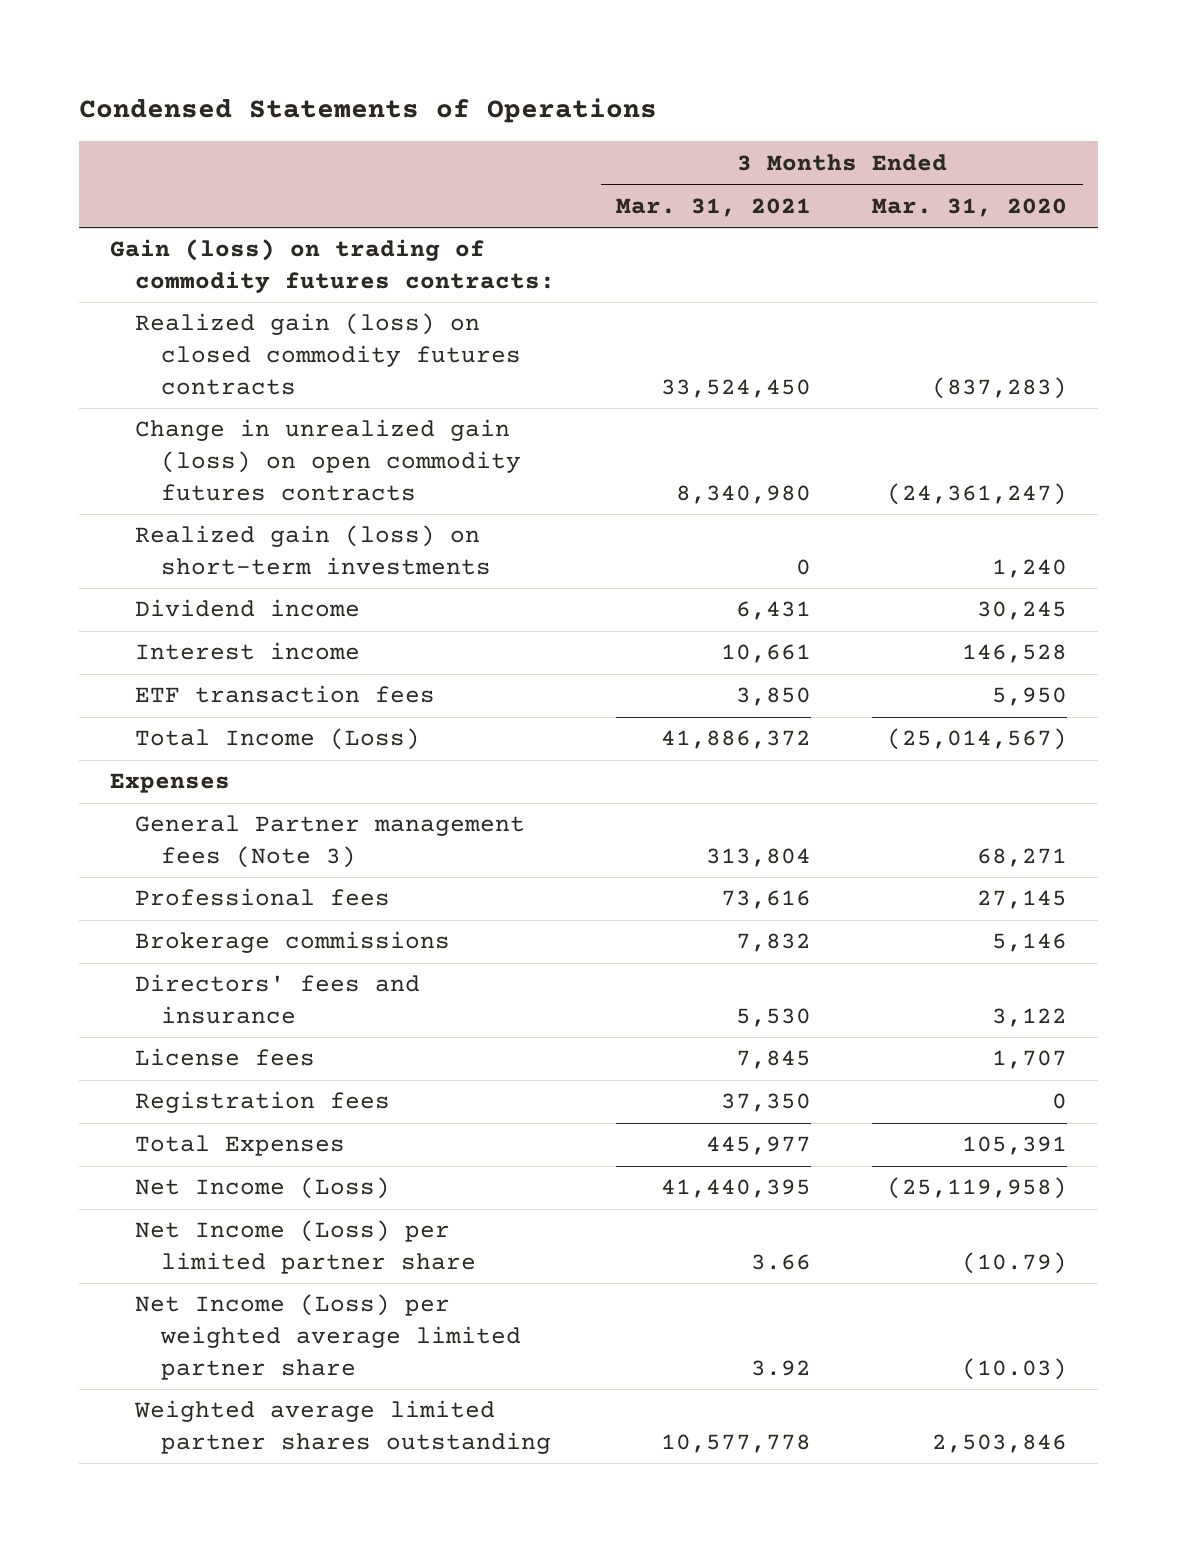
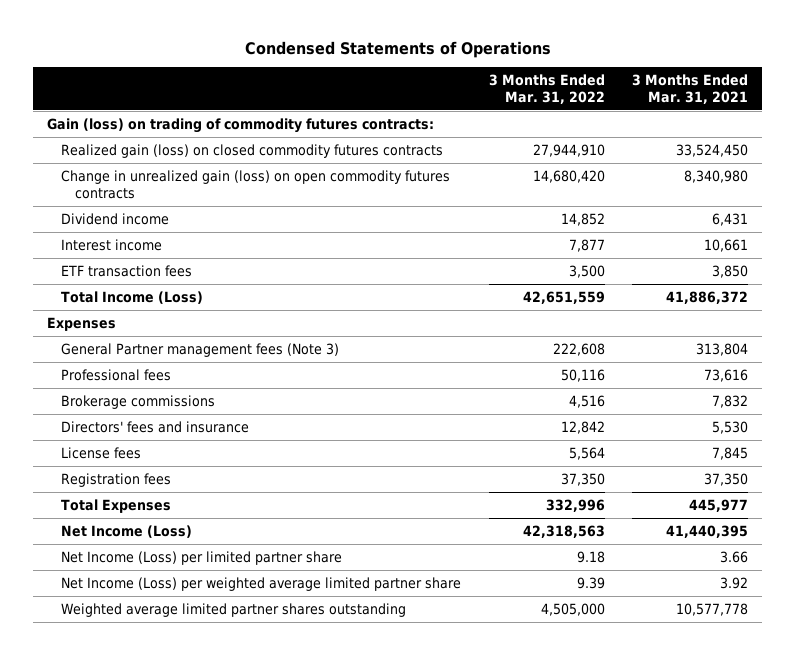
- | 3 Months Ended Mar. 31, 2021 | 3 Months Ended Mar. 31, 2020
+ | 3 Months Ended Mar. 31, 2022 | 3 Months Ended Mar. 31, 2021
- Realized gain (loss) on short-term investments | 0 | 1,240

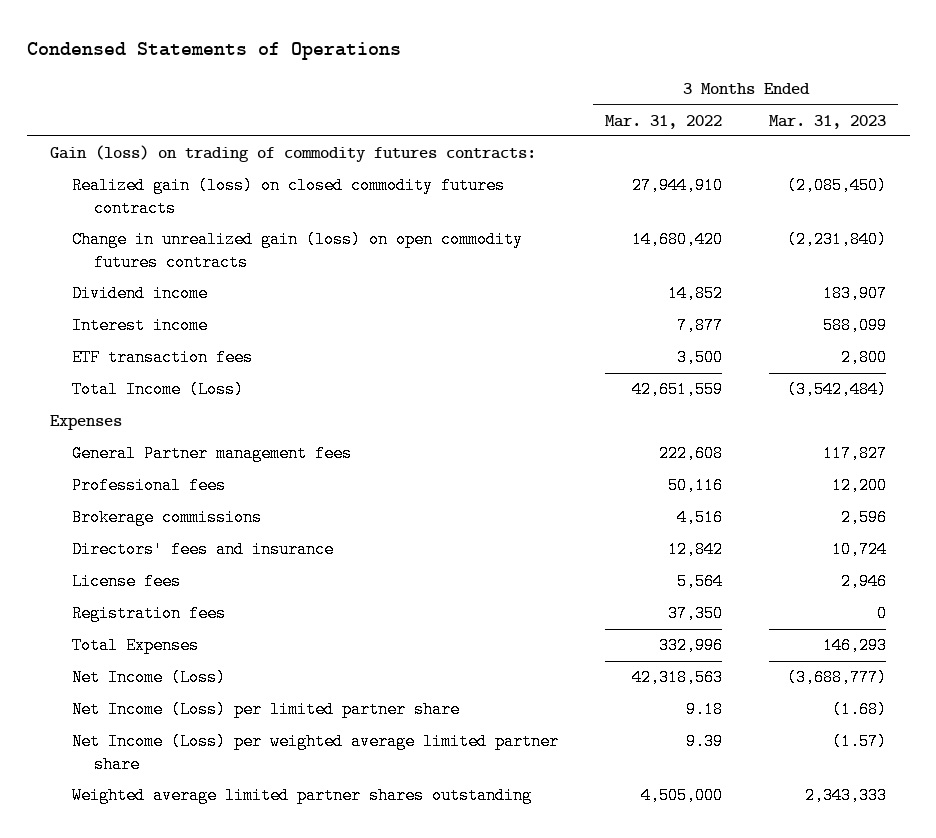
- | 3 Months Ended Mar. 31, 2022 | 3 Months Ended Mar. 31, 2021
+ | 3 Months Ended Mar. 31, 2022 | 3 Months Ended Mar. 31, 2023
- General Partner management fees (Note 3) | 222,608 | 313,804
+ General Partner management fees | 222,608 | 117,827

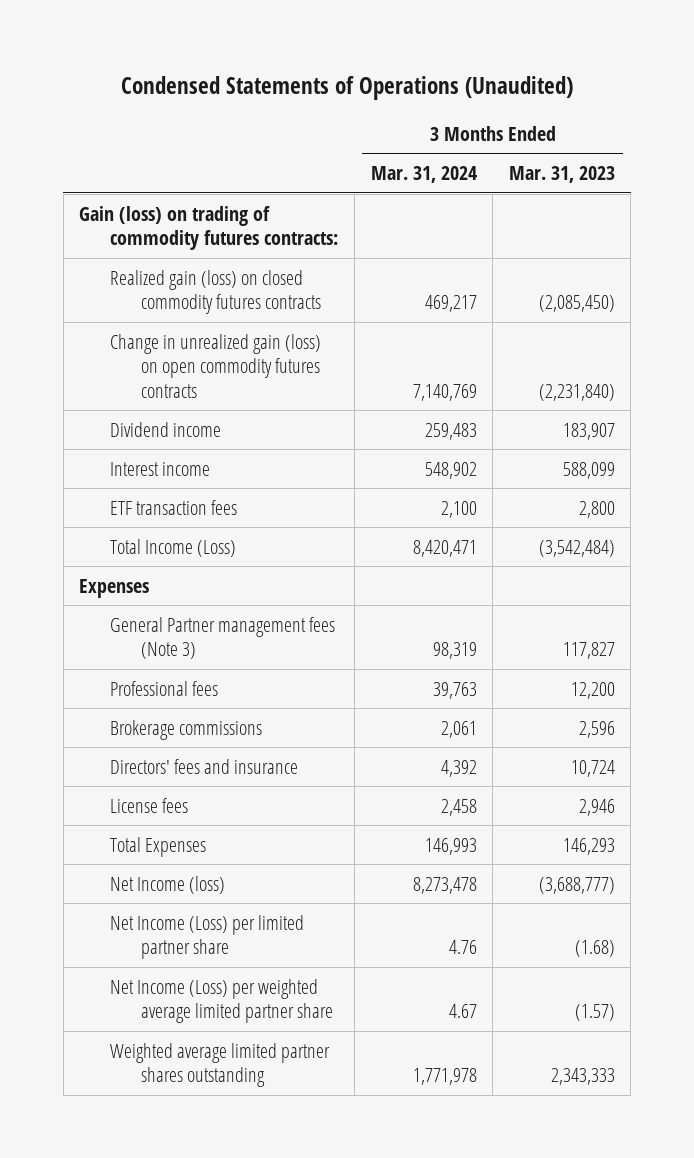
- Condensed Statements of Operations
+ Condensed Statements of Operations (Unaudited)
- | 3 Months Ended Mar. 31, 2022 | 3 Months Ended Mar. 31, 2023
+ | 3 Months Ended Mar. 31, 2024 | 3 Months Ended Mar. 31, 2023
- General Partner management fees | 222,608 | 117,827
+ General Partner management fees (Note 3) | 98,319 | 117,827
- Registration fees | 37,350 | 0
- Net Income (Loss) | 42,318,563 | (3,688,777)
+ Net Income (loss) | 8,273,478 | (3,688,777)

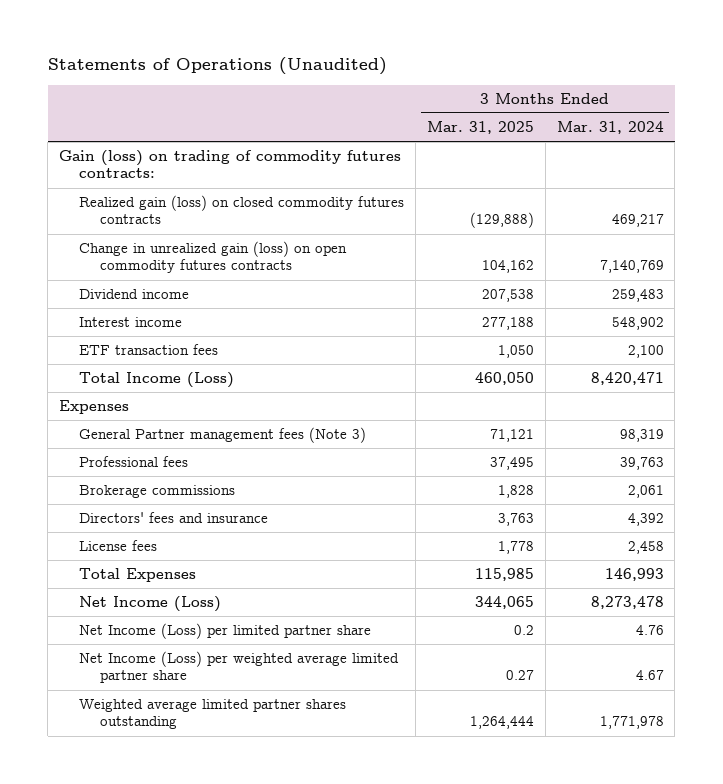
- Condensed Statements of Operations (Unaudited)
+ Statements of Operations (Unaudited)
- | 3 Months Ended Mar. 31, 2024 | 3 Months Ended Mar. 31, 2023
+ | 3 Months Ended Mar. 31, 2025 | 3 Months Ended Mar. 31, 2024
- Net Income (loss) | 8,273,478 | (3,688,777)
+ Net Income (Loss) | 344,065 | 8,273,478

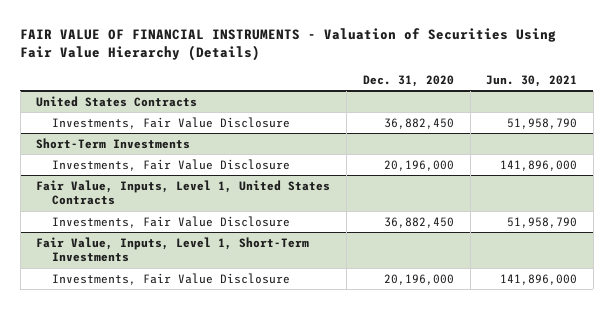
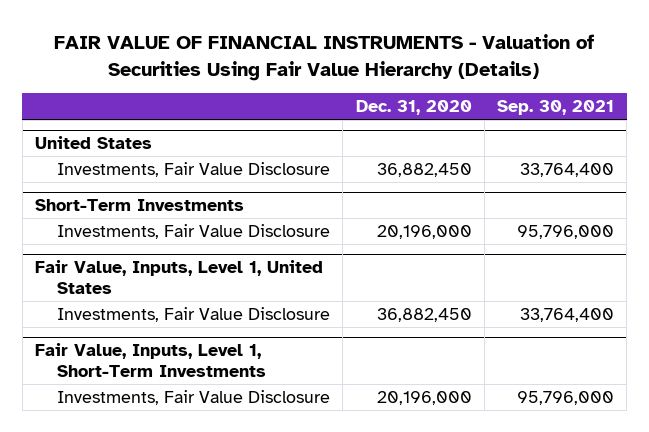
- | Dec. 31, 2020 | Jun. 30, 2021
+ | Dec. 31, 2020 | Sep. 30, 2021
- United States Contracts
+ United States
- Fair Value, Inputs, Level 1, United States Contracts
+ Fair Value, Inputs, Level 1, United States

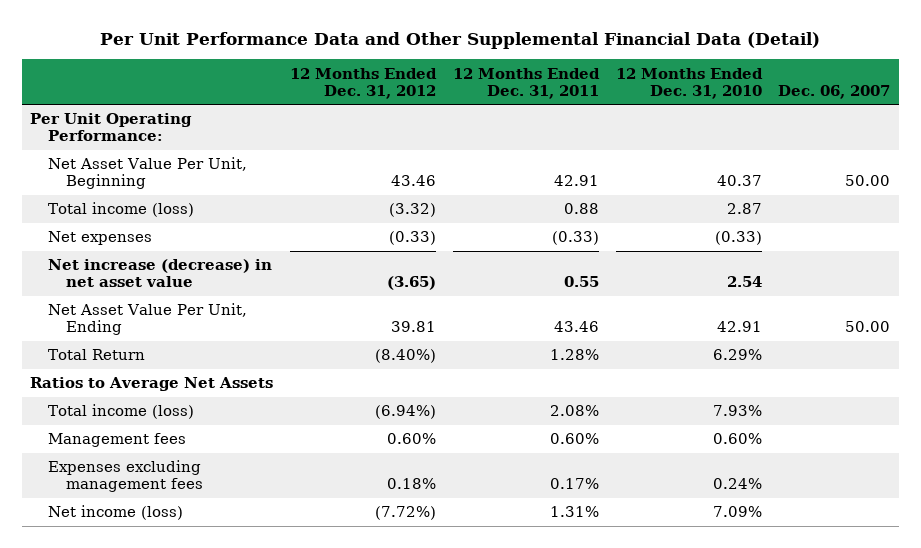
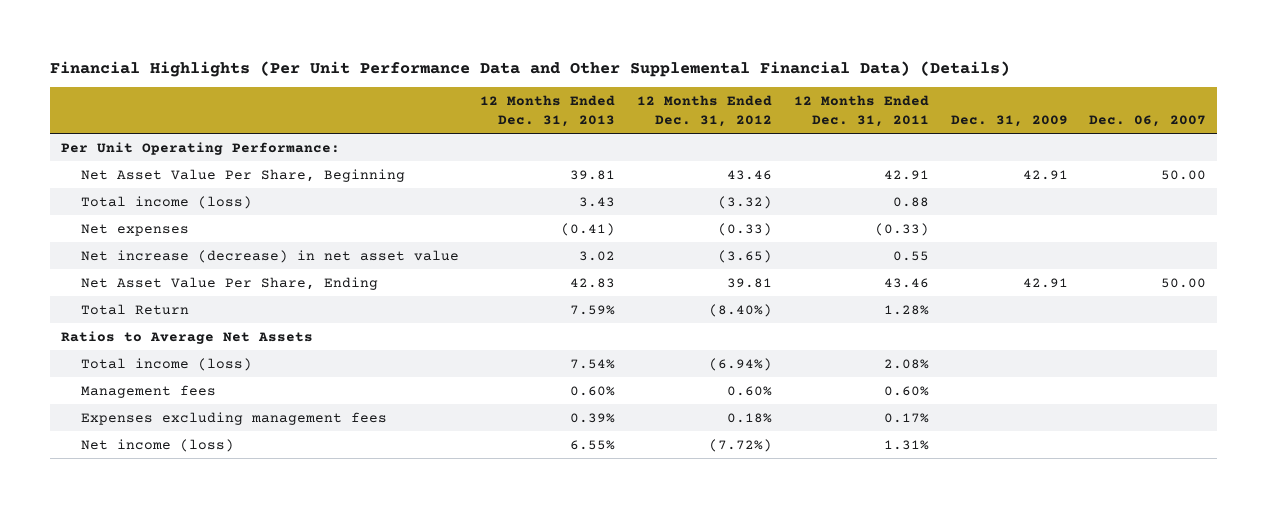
- Per Unit Performance Data and Other Supplemental Financial Data (Detail)
+ Financial Highlights (Per Unit Performance Data and Other Supplemental Financial Data) (Details)
- | 12 Months Ended Dec. 31, 2012 | 12 Months Ended Dec. 31, 2011 | 12 Months Ended Dec. 31, 2010 | Dec. 06, 2007
+ | 12 Months Ended Dec. 31, 2013 | 12 Months Ended Dec. 31, 2012 | 12 Months Ended Dec. 31, 2011 | Dec. 31, 2009 | Dec. 06, 2007
- Net Asset Value Per Unit, Beginning | 43.46 | 42.91 | 40.37 | 50.00
+ Net Asset Value Per Share, Beginning | 39.81 | 43.46 | 42.91 | 42.91 | 50.00
- Net Asset Value Per Unit, Ending | 39.81 | 43.46 | 42.91 | 50.00
+ Net Asset Value Per Share, Ending | 42.83 | 39.81 | 43.46 | 42.91 | 50.00

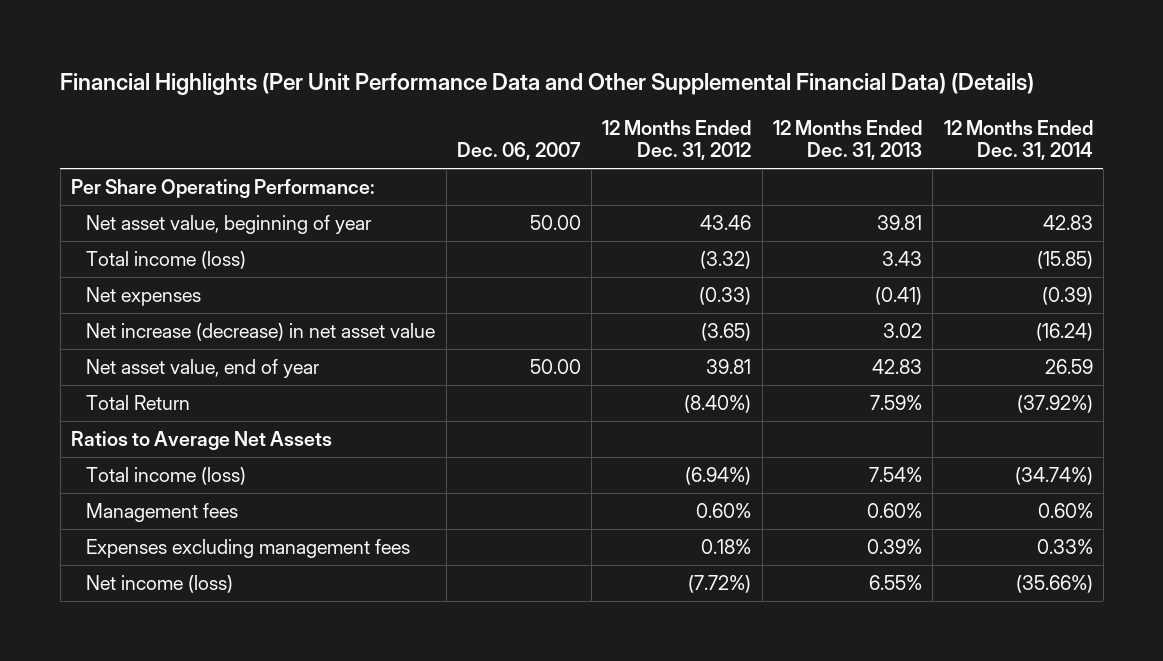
- | 12 Months Ended Dec. 31, 2013 | 12 Months Ended Dec. 31, 2012 | 12 Months Ended Dec. 31, 2011 | Dec. 31, 2009 | Dec. 06, 2007
+ | Dec. 06, 2007 | 12 Months Ended Dec. 31, 2012 | 12 Months Ended Dec. 31, 2013 | 12 Months Ended Dec. 31, 2014
- Per Unit Operating Performance:
- Net Asset Value Per Share, Beginning | 39.81 | 43.46 | 42.91 | 42.91 | 50.00
+ Per Share Operating Performance:
+ Net asset value, beginning of year | 50.00 | 43.46 | 39.81 | 42.83
- Net Asset Value Per Share, Ending | 42.83 | 39.81 | 43.46 | 42.91 | 50.00
+ Net asset value, end of year | 50.00 | 39.81 | 42.83 | 26.59

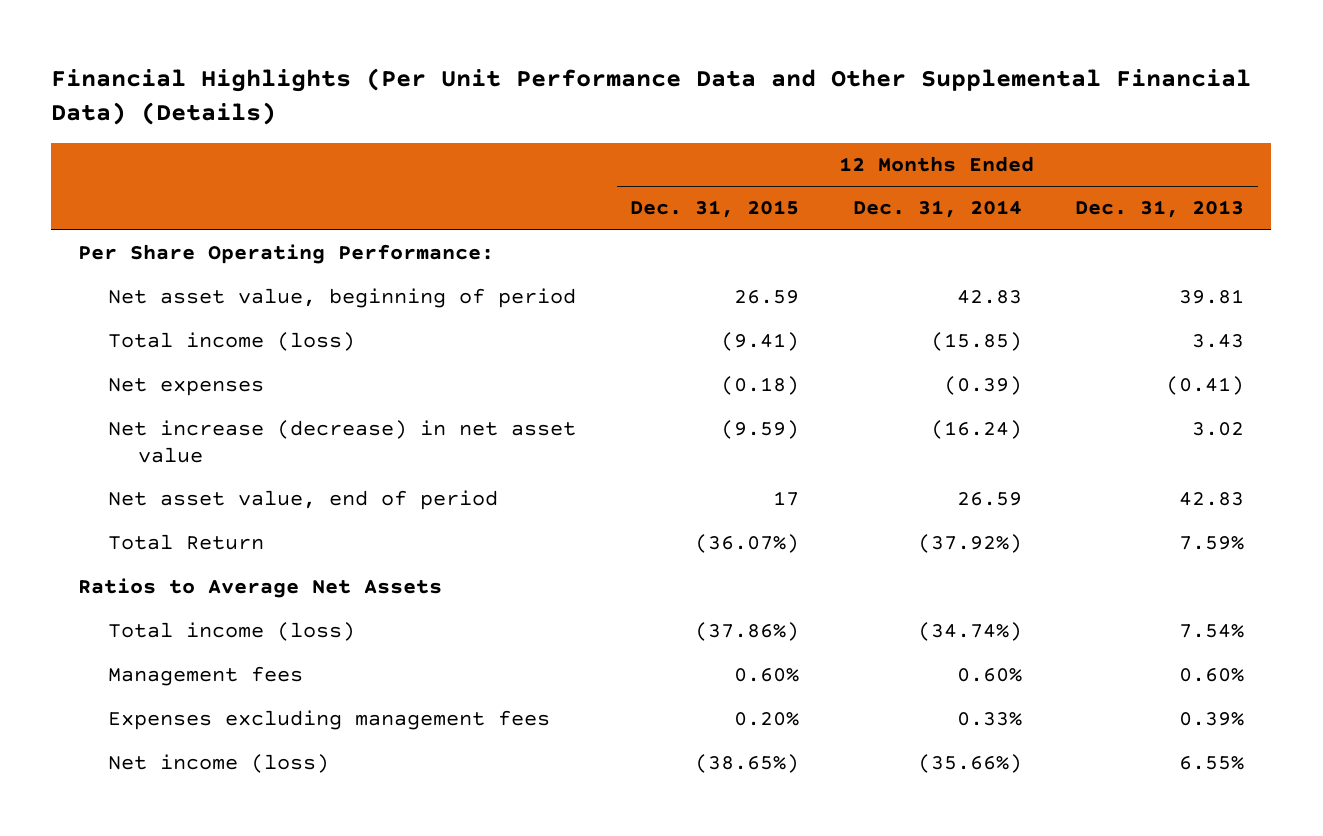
- | Dec. 06, 2007 | 12 Months Ended Dec. 31, 2012 | 12 Months Ended Dec. 31, 2013 | 12 Months Ended Dec. 31, 2014
+ | 12 Months Ended Dec. 31, 2015 | 12 Months Ended Dec. 31, 2014 | 12 Months Ended Dec. 31, 2013
- Net asset value, beginning of year | 50.00 | 43.46 | 39.81 | 42.83
+ Net asset value, beginning of period | 26.59 | 42.83 | 39.81
- Net asset value, end of year | 50.00 | 39.81 | 42.83 | 26.59
+ Net asset value, end of period | 17 | 26.59 | 42.83

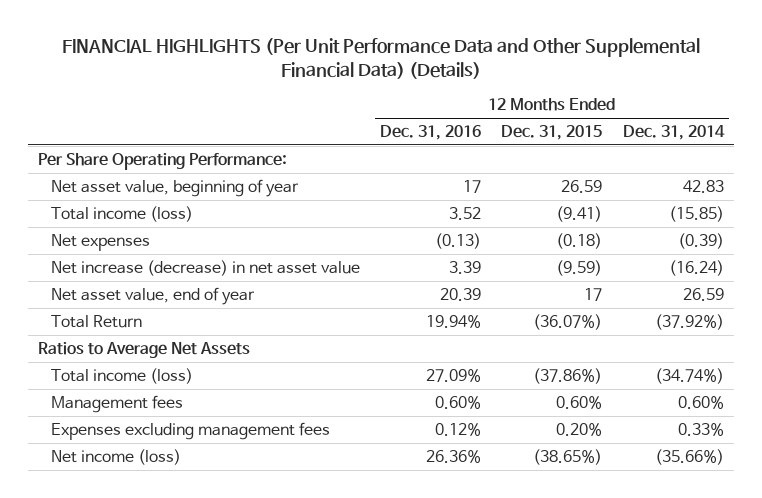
- Financial Highlights (Per Unit Performance Data and Other Supplemental Financial Data) (Details)
+ FINANCIAL HIGHLIGHTS (Per Unit Performance Data and Other Supplemental Financial Data) (Details)
- | 12 Months Ended Dec. 31, 2015 | 12 Months Ended Dec. 31, 2014 | 12 Months Ended Dec. 31, 2013
+ | 12 Months Ended Dec. 31, 2016 | 12 Months Ended Dec. 31, 2015 | 12 Months Ended Dec. 31, 2014
- Net asset value, beginning of period | 26.59 | 42.83 | 39.81
+ Net asset value, beginning of year | 17 | 26.59 | 42.83
- Net asset value, end of period | 17 | 26.59 | 42.83
+ Net asset value, end of year | 20.39 | 17 | 26.59

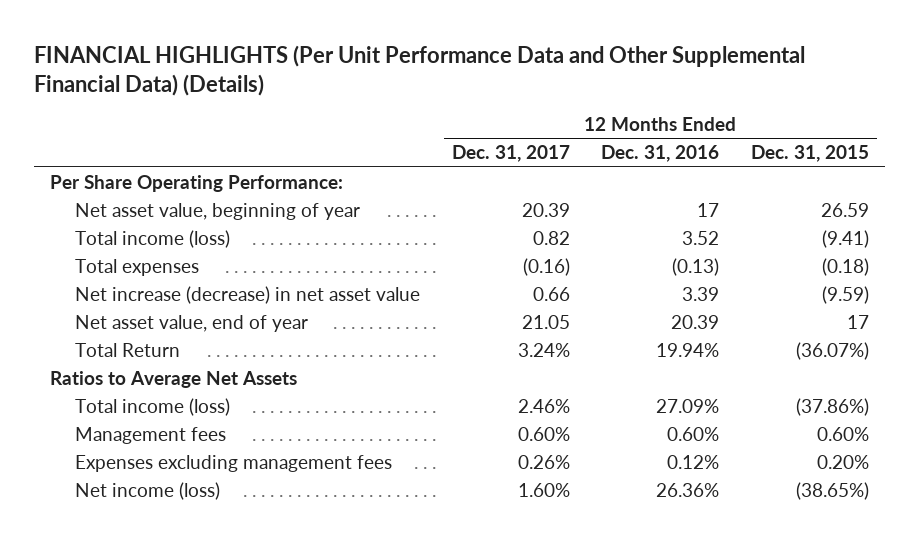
- | 12 Months Ended Dec. 31, 2016 | 12 Months Ended Dec. 31, 2015 | 12 Months Ended Dec. 31, 2014
+ | 12 Months Ended Dec. 31, 2017 | 12 Months Ended Dec. 31, 2016 | 12 Months Ended Dec. 31, 2015
- Net expenses | (0.13) | (0.18) | (0.39)
+ Total expenses | (0.16) | (0.13) | (0.18)

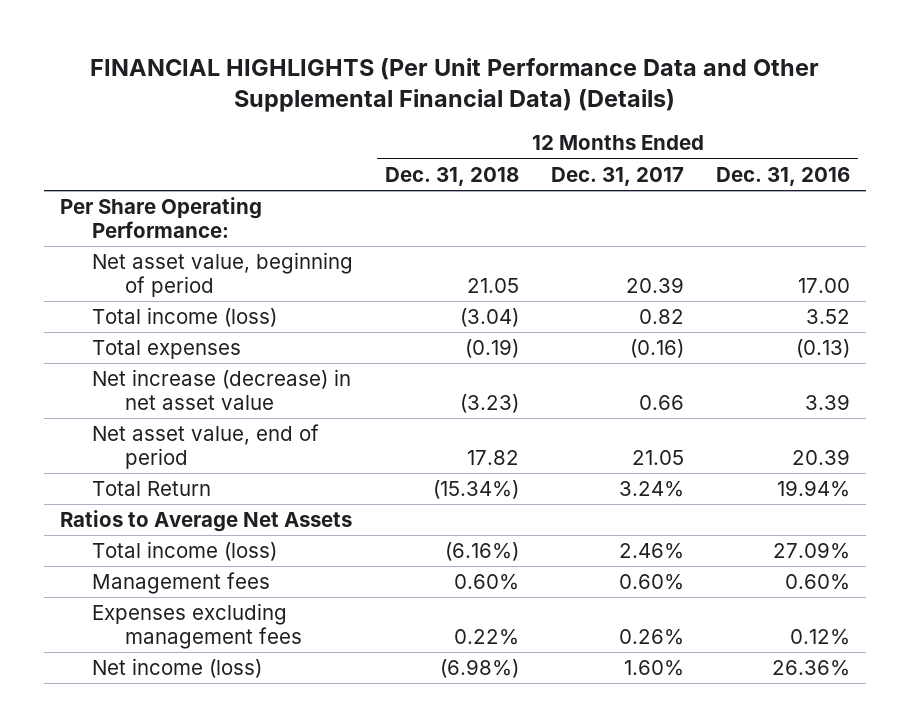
- | 12 Months Ended Dec. 31, 2017 | 12 Months Ended Dec. 31, 2016 | 12 Months Ended Dec. 31, 2015
+ | 12 Months Ended Dec. 31, 2018 | 12 Months Ended Dec. 31, 2017 | 12 Months Ended Dec. 31, 2016
- Net asset value, beginning of year | 20.39 | 17 | 26.59
+ Net asset value, beginning of period | 21.05 | 20.39 | 17.00
- Net asset value, end of year | 21.05 | 20.39 | 17
+ Net asset value, end of period | 17.82 | 21.05 | 20.39

